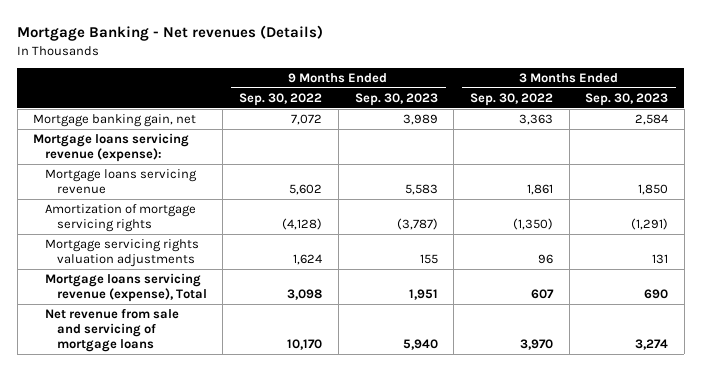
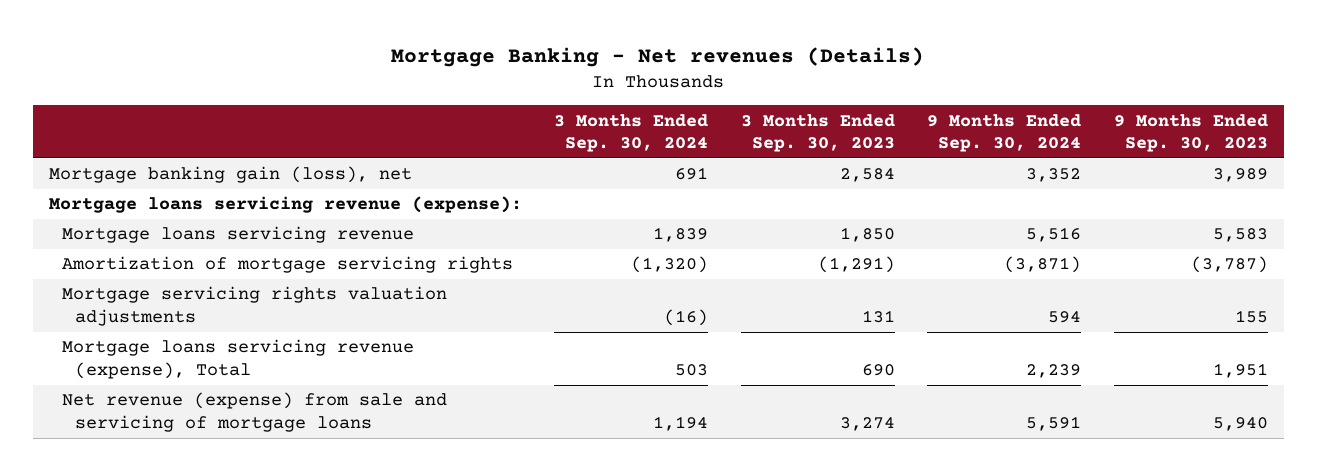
- | 9 Months Ended Sep. 30, 2022 | 9 Months Ended Sep. 30, 2023 | 3 Months Ended Sep. 30, 2022 | 3 Months Ended Sep. 30, 2023
+ | 3 Months Ended Sep. 30, 2024 | 3 Months Ended Sep. 30, 2023 | 9 Months Ended Sep. 30, 2024 | 9 Months Ended Sep. 30, 2023
- Mortgage banking gain, net | 7,072 | 3,989 | 3,363 | 2,584
+ Mortgage banking gain (loss), net | 691 | 2,584 | 3,352 | 3,989
- Net revenue from sale and servicing of mortgage loans | 10,170 | 5,940 | 3,970 | 3,274
+ Net revenue (expense) from sale and servicing of mortgage loans | 1,194 | 3,274 | 5,591 | 5,940

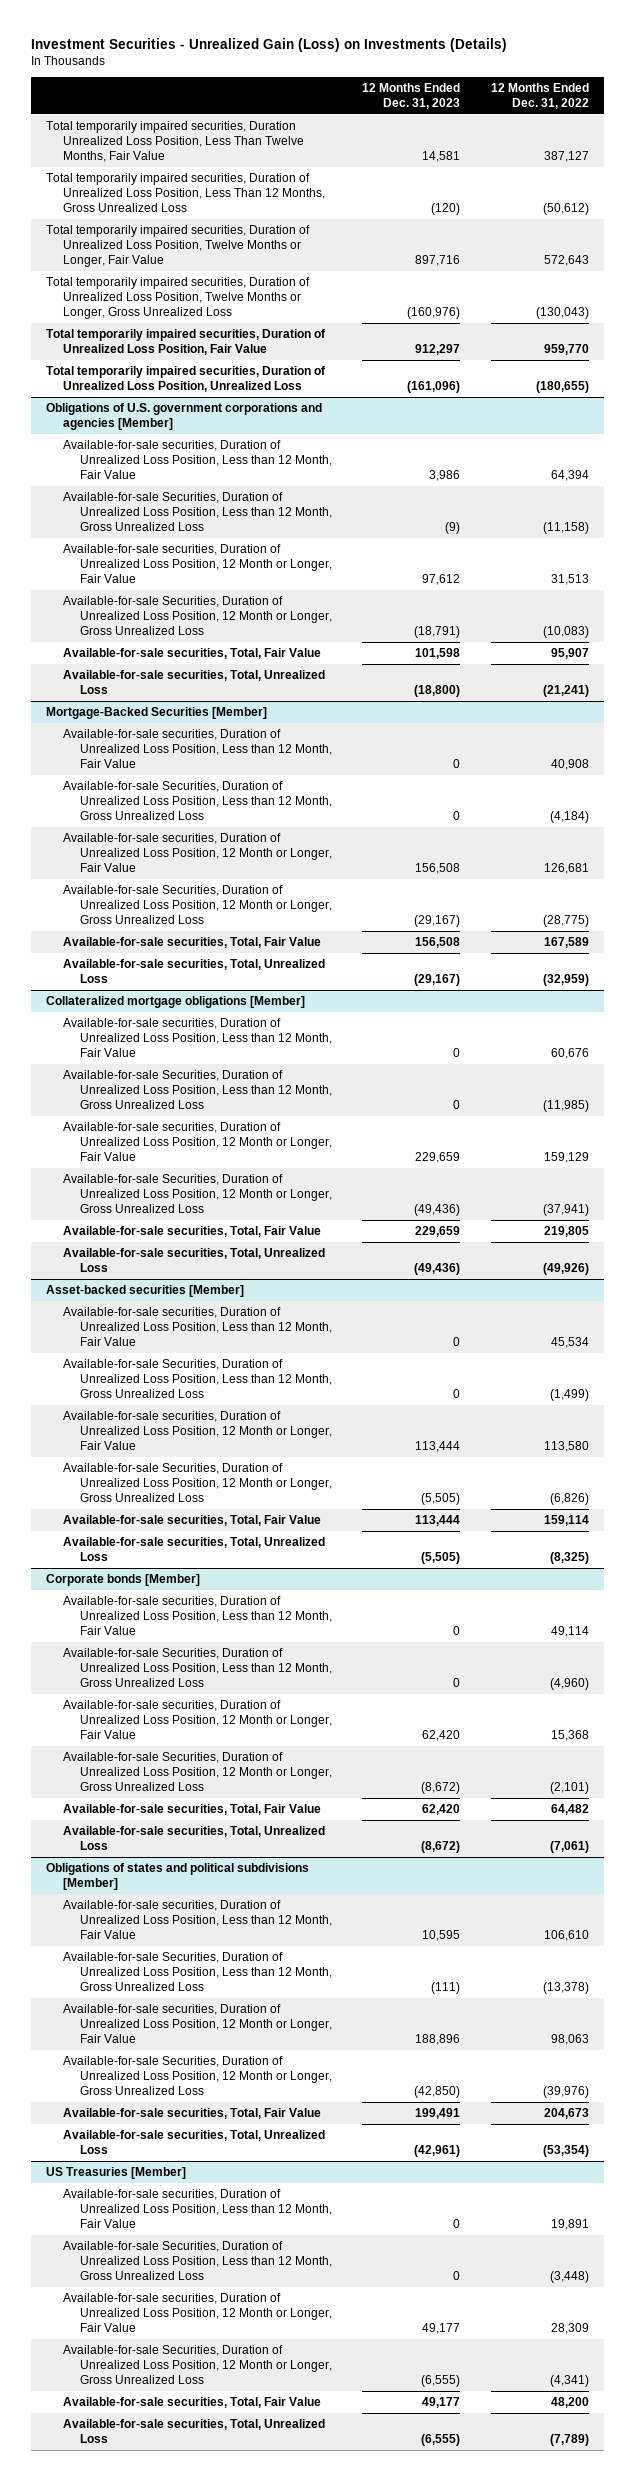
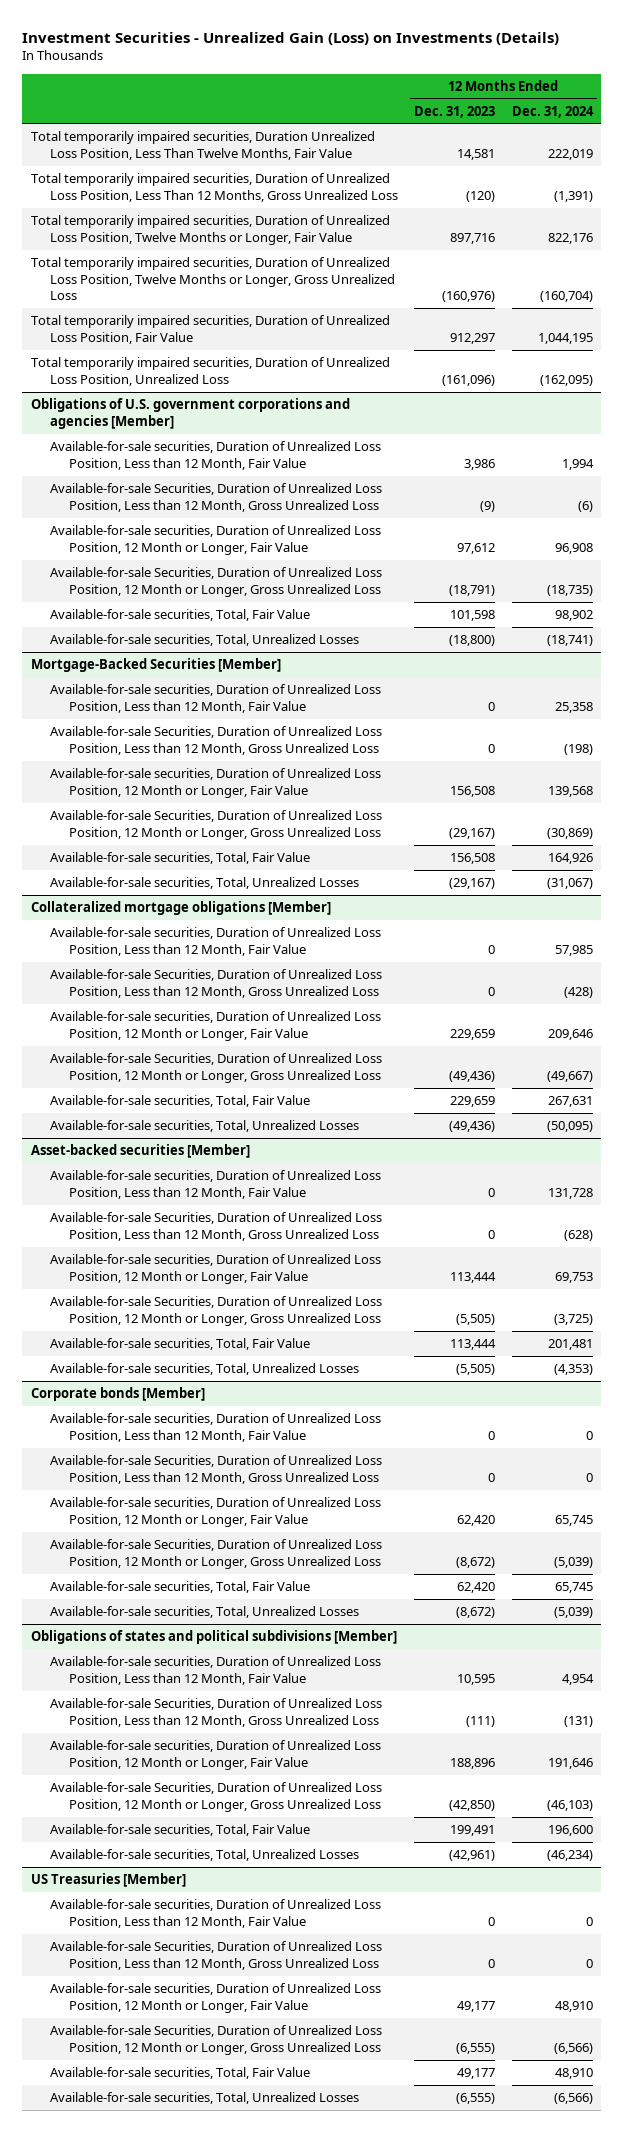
- | 12 Months Ended Dec. 31, 2023 | 12 Months Ended Dec. 31, 2022
+ | 12 Months Ended Dec. 31, 2023 | 12 Months Ended Dec. 31, 2024
@ Obligations of U.S. government corporations and agencies [Member]
- Available-for-sale securities, Total, Unrealized Loss | (18,800) | (21,241)
+ Available-for-sale securities, Total, Unrealized Losses | (18,800) | (18,741)
@ Mortgage-Backed Securities [Member]
- Available-for-sale securities, Total, Unrealized Loss | (29,167) | (32,959)
+ Available-for-sale securities, Total, Unrealized Losses | (29,167) | (31,067)
@ Collateralized mortgage obligations [Member]
- Available-for-sale securities, Total, Unrealized Loss | (49,436) | (49,926)
+ Available-for-sale securities, Total, Unrealized Losses | (49,436) | (50,095)
@ Asset-backed securities [Member]
- Available-for-sale securities, Total, Unrealized Loss | (5,505) | (8,325)
+ Available-for-sale securities, Total, Unrealized Losses | (5,505) | (4,353)
@ Corporate bonds [Member]
- Available-for-sale securities, Total, Unrealized Loss | (8,672) | (7,061)
+ Available-for-sale securities, Total, Unrealized Losses | (8,672) | (5,039)
@ Obligations of states and political subdivisions [Member]
- Available-for-sale securities, Total, Unrealized Loss | (42,961) | (53,354)
+ Available-for-sale securities, Total, Unrealized Losses | (42,961) | (46,234)
@ US Treasuries [Member]
- Available-for-sale securities, Total, Unrealized Loss | (6,555) | (7,789)
+ Available-for-sale securities, Total, Unrealized Losses | (6,555) | (6,566)

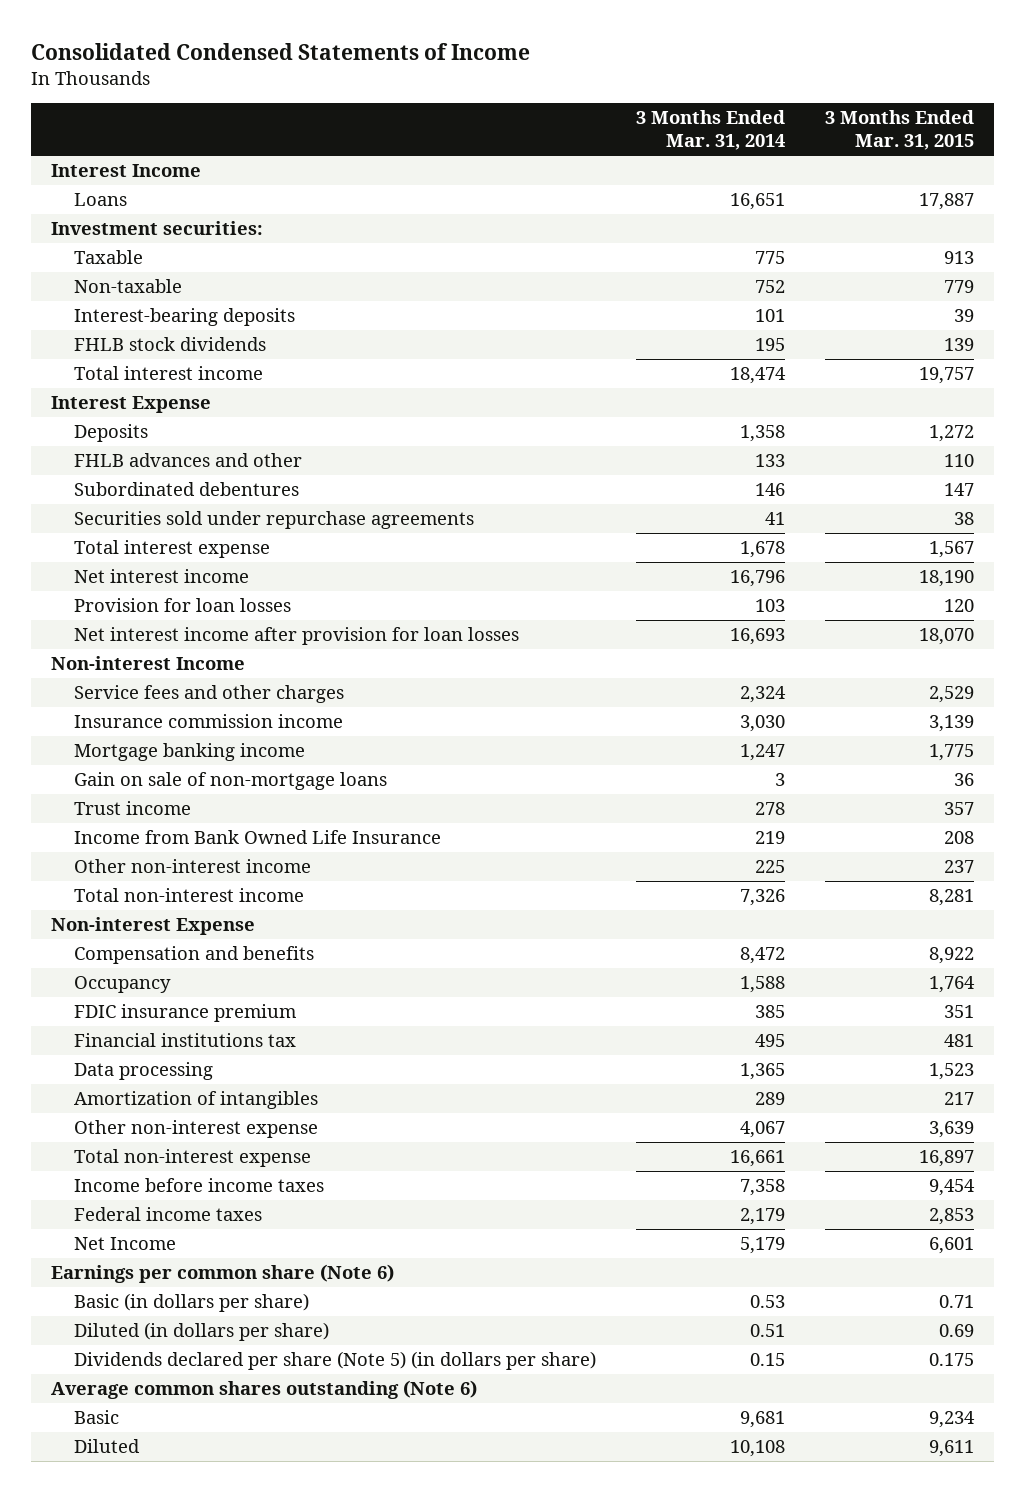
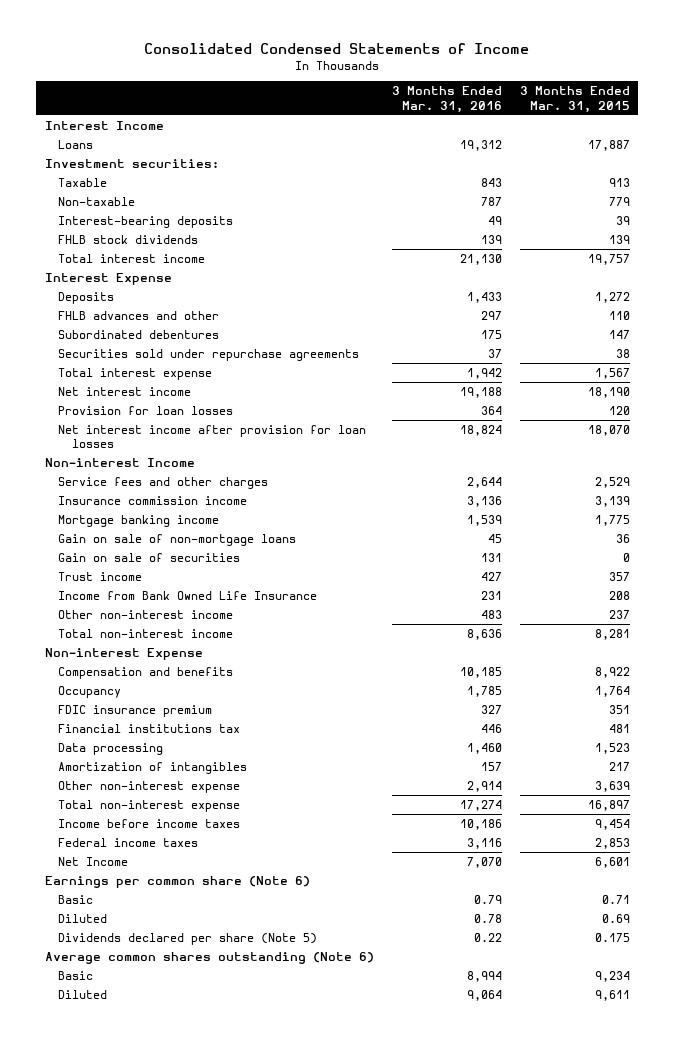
- | 3 Months Ended Mar. 31, 2014 | 3 Months Ended Mar. 31, 2015
+ | 3 Months Ended Mar. 31, 2016 | 3 Months Ended Mar. 31, 2015
+ Gain on sale of securities | 131 | 0
- Basic (in dollars per share) | 0.53 | 0.71
- Diluted (in dollars per share) | 0.51 | 0.69
- Dividends declared per share (Note 5) (in dollars per share) | 0.15 | 0.175
+ Basic | 0.79 | 0.71
+ Diluted | 0.78 | 0.69
+ Dividends declared per share (Note 5) | 0.22 | 0.175

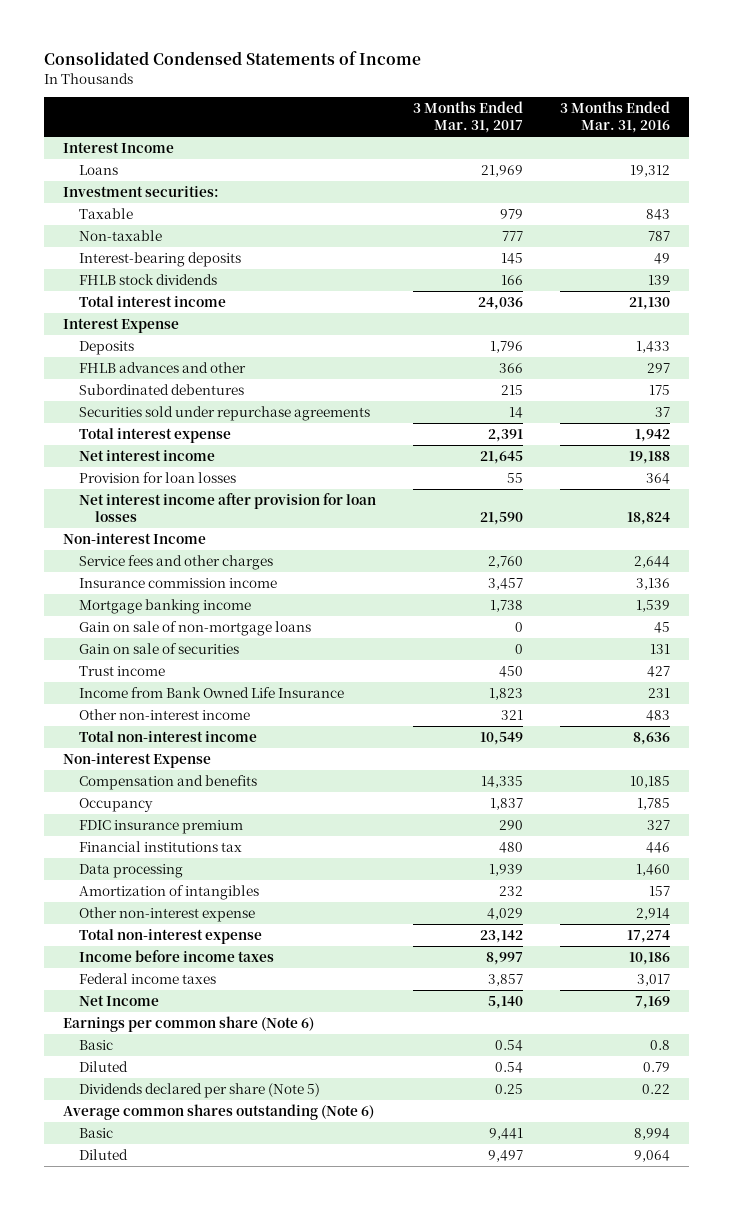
- | 3 Months Ended Mar. 31, 2016 | 3 Months Ended Mar. 31, 2015
+ | 3 Months Ended Mar. 31, 2017 | 3 Months Ended Mar. 31, 2016
- Federal income taxes | 3,116 | 2,853
- Net Income | 7,070 | 6,601
+ Federal income taxes | 3,857 | 3,017
+ Net Income | 5,140 | 7,169
- Basic | 0.79 | 0.71
- Diluted | 0.78 | 0.69
+ Basic | 0.54 | 0.8
+ Diluted | 0.54 | 0.79

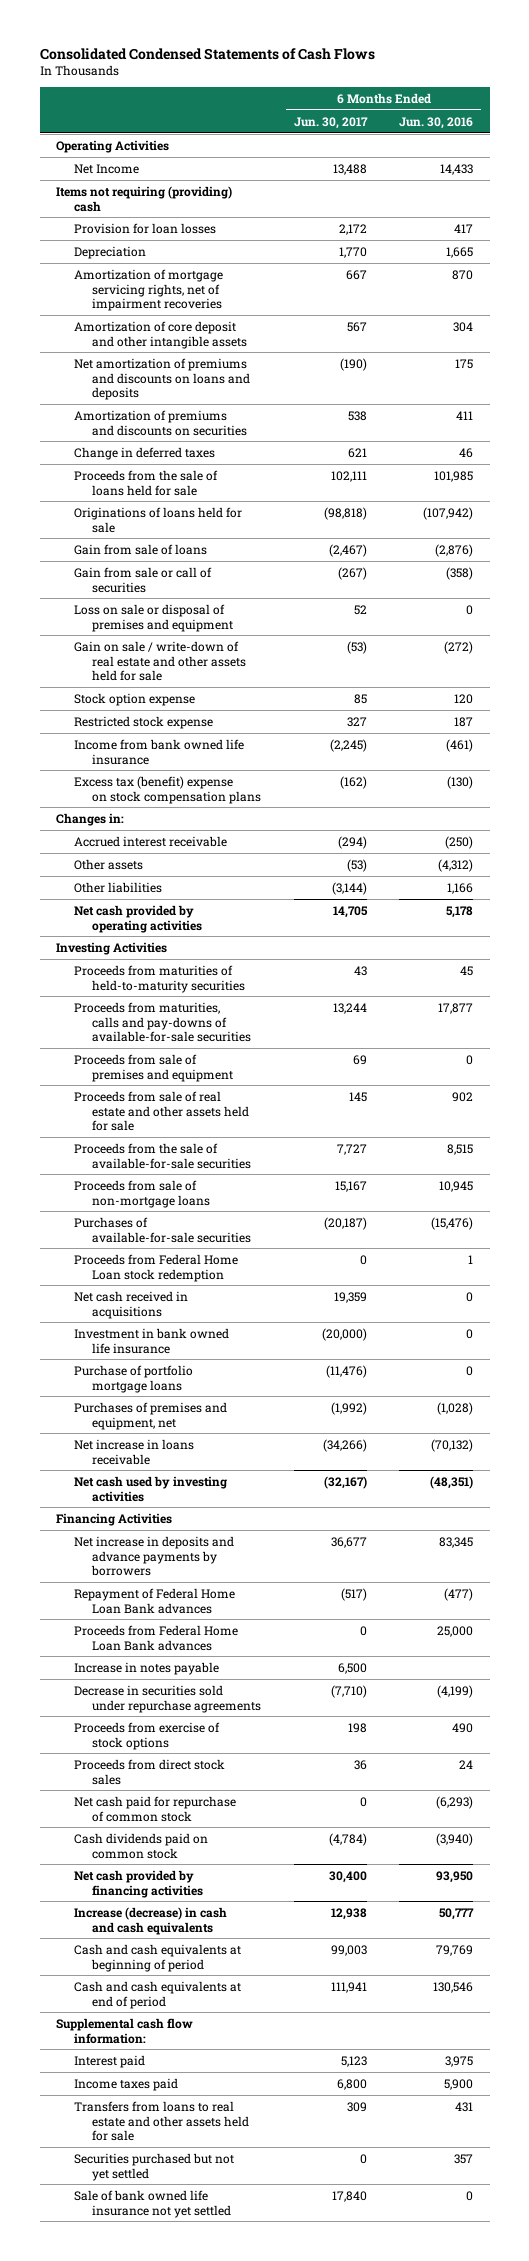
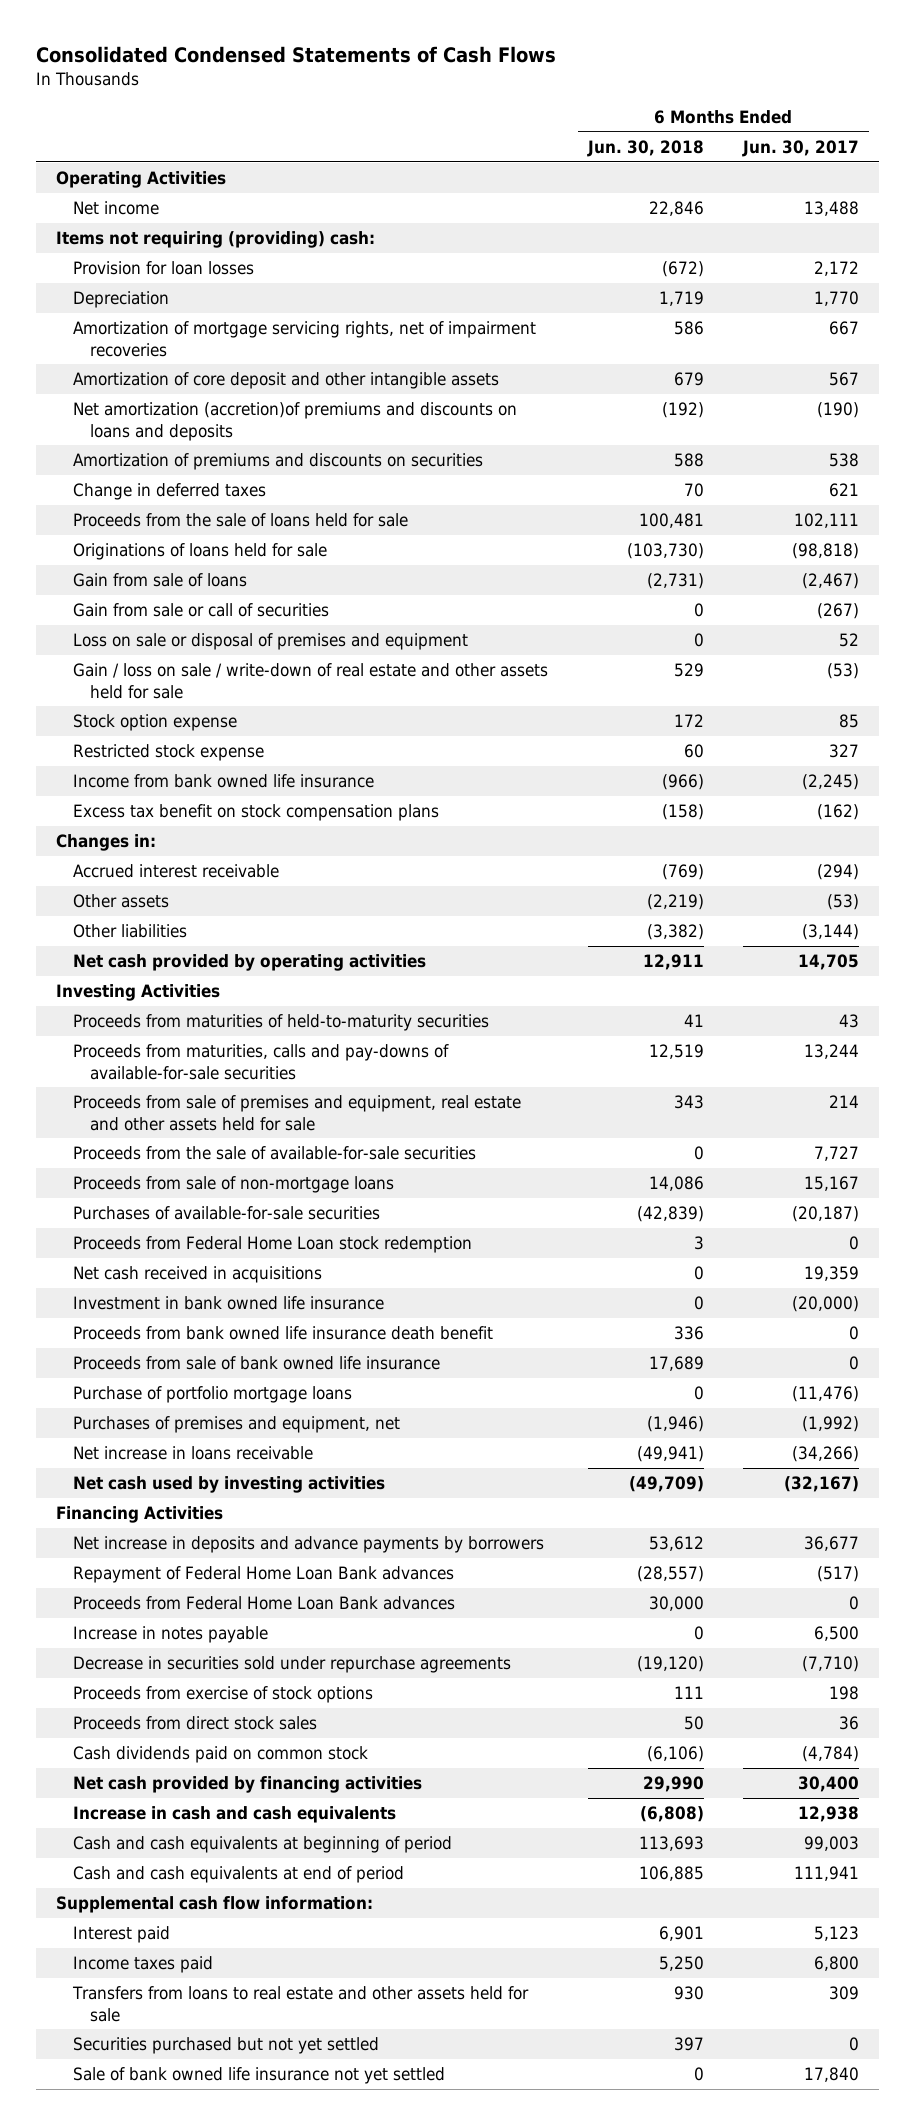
- | 6 Months Ended Jun. 30, 2017 | 6 Months Ended Jun. 30, 2016
+ | 6 Months Ended Jun. 30, 2018 | 6 Months Ended Jun. 30, 2017
- Net Income | 13,488 | 14,433
- Items not requiring (providing) cash
+ Net income | 22,846 | 13,488
+ Items not requiring (providing) cash:
- Net amortization of premiums and discounts on loans and deposits | (190) | 175
+ Net amortization (accretion)of premiums and discounts on loans and deposits | (192) | (190)
- Gain on sale / write-down of real estate and other assets held for sale | (53) | (272)
+ Gain / loss on sale / write-down of real estate and other assets held for sale | 529 | (53)
- Excess tax (benefit) expense on stock compensation plans | (162) | (130)
+ Excess tax benefit on stock compensation plans | (158) | (162)
- Proceeds from sale of premises and equipment | 69 | 0
- Proceeds from sale of real estate and other assets held for sale | 145 | 902
+ Proceeds from sale of premises and equipment, real estate and other assets held for sale | 343 | 214
+ Proceeds from bank owned life insurance death benefit | 336 | 0
+ Proceeds from sale of bank owned life insurance | 17,689 | 0
- Net cash paid for repurchase of common stock | 0 | (6,293)
- Increase (decrease) in cash and cash equivalents | 12,938 | 50,777
+ Increase in cash and cash equivalents | (6,808) | 12,938

